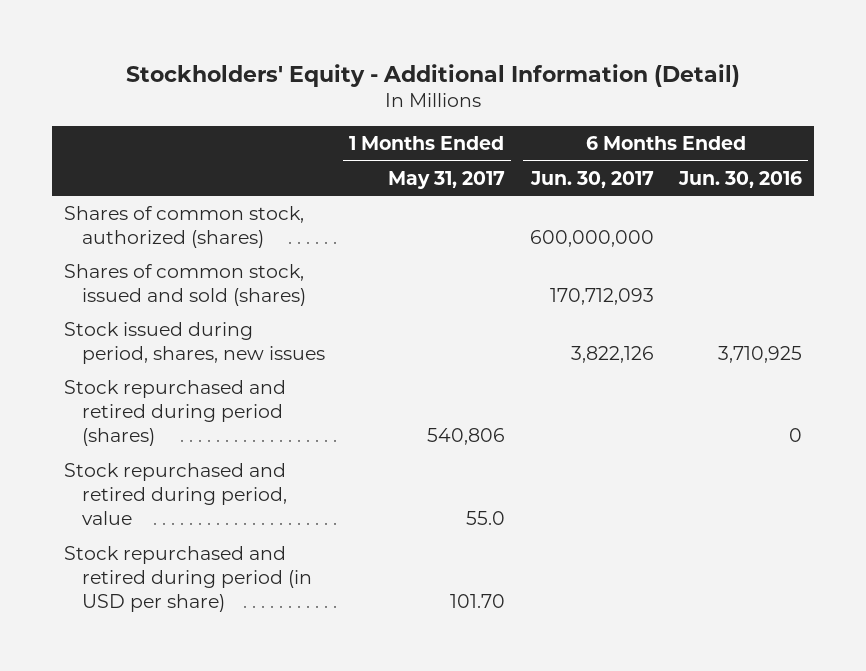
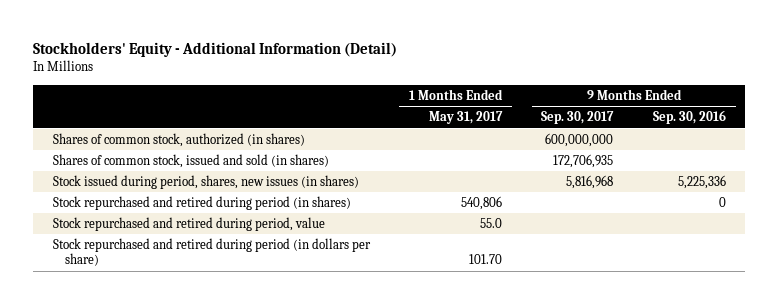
- | 1 Months Ended May 31, 2017 | 6 Months Ended Jun. 30, 2017 | 6 Months Ended Jun. 30, 2016
+ | 1 Months Ended May 31, 2017 | 9 Months Ended Sep. 30, 2017 | 9 Months Ended Sep. 30, 2016
- Shares of common stock, authorized (shares) | | 600,000,000 |
- Shares of common stock, issued and sold (shares) | | 170,712,093 |
- Stock issued during period, shares, new issues | | 3,822,126 | 3,710,925
- Stock repurchased and retired during period (shares) | 540,806 | | 0
+ Shares of common stock, authorized (in shares) | | 600,000,000 |
+ Shares of common stock, issued and sold (in shares) | | 172,706,935 |
+ Stock issued during period, shares, new issues (in shares) | | 5,816,968 | 5,225,336
+ Stock repurchased and retired during period (in shares) | 540,806 | | 0
- Stock repurchased and retired during period (in USD per share) | 101.70 | |
+ Stock repurchased and retired during period (in dollars per share) | 101.70 | |

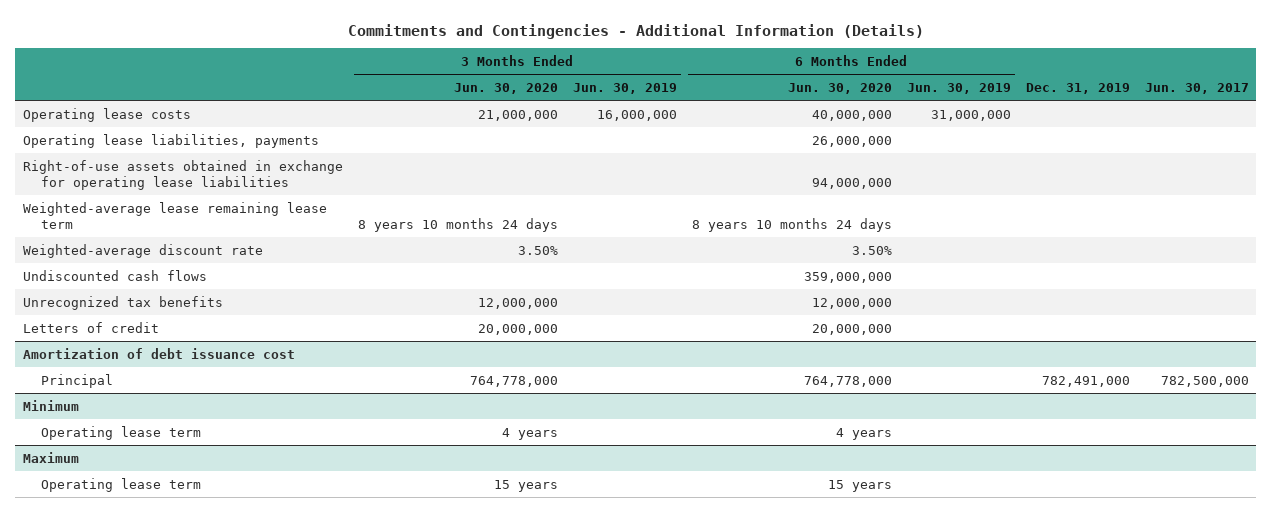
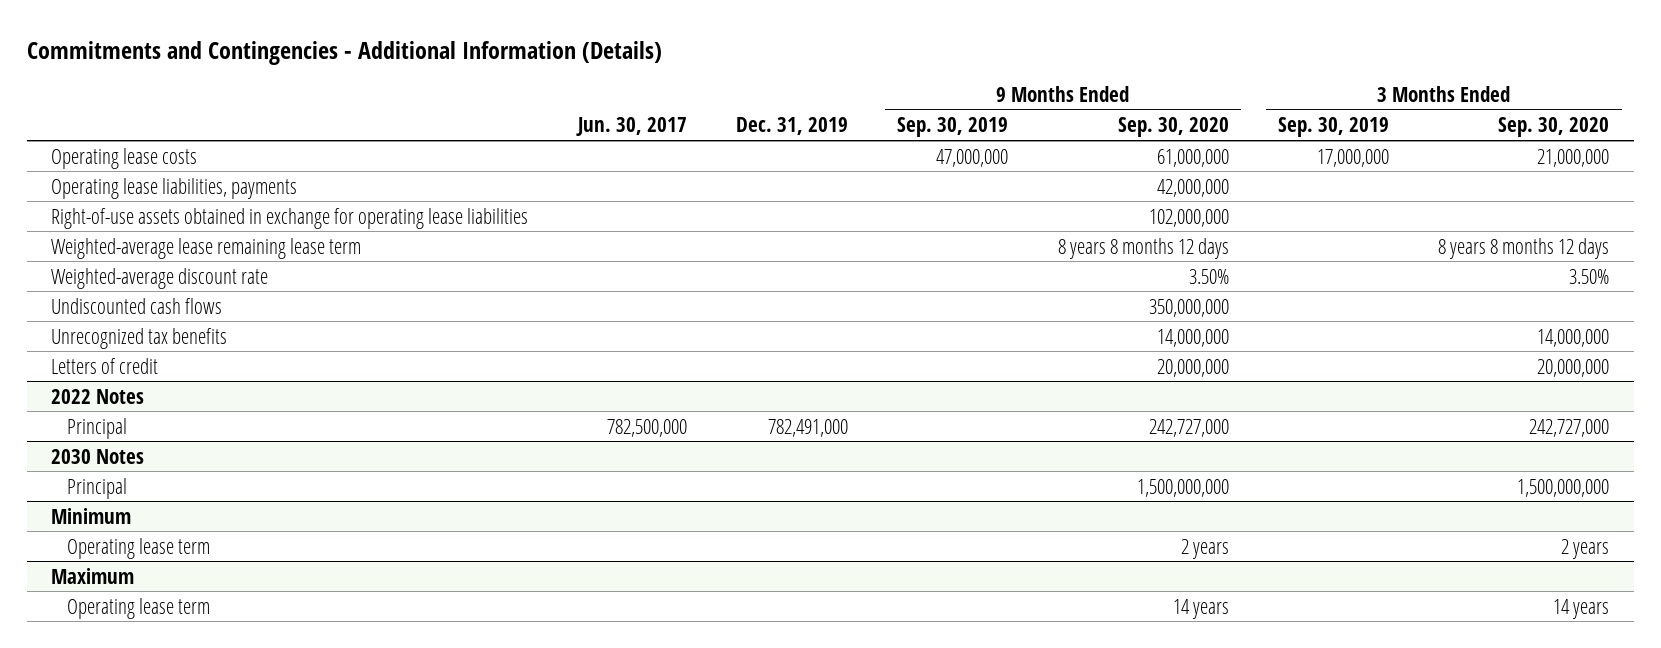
- | 3 Months Ended Jun. 30, 2020 | 3 Months Ended Jun. 30, 2019 | 6 Months Ended Jun. 30, 2020 | 6 Months Ended Jun. 30, 2019 | Dec. 31, 2019 | Jun. 30, 2017
+ | Jun. 30, 2017 | Dec. 31, 2019 | 9 Months Ended Sep. 30, 2019 | 9 Months Ended Sep. 30, 2020 | 3 Months Ended Sep. 30, 2019 | 3 Months Ended Sep. 30, 2020
- Amortization of debt issuance cost
+ 2022 Notes
+ 2030 Notes
+ Principal | | | | 1,500,000,000 | | 1,500,000,000

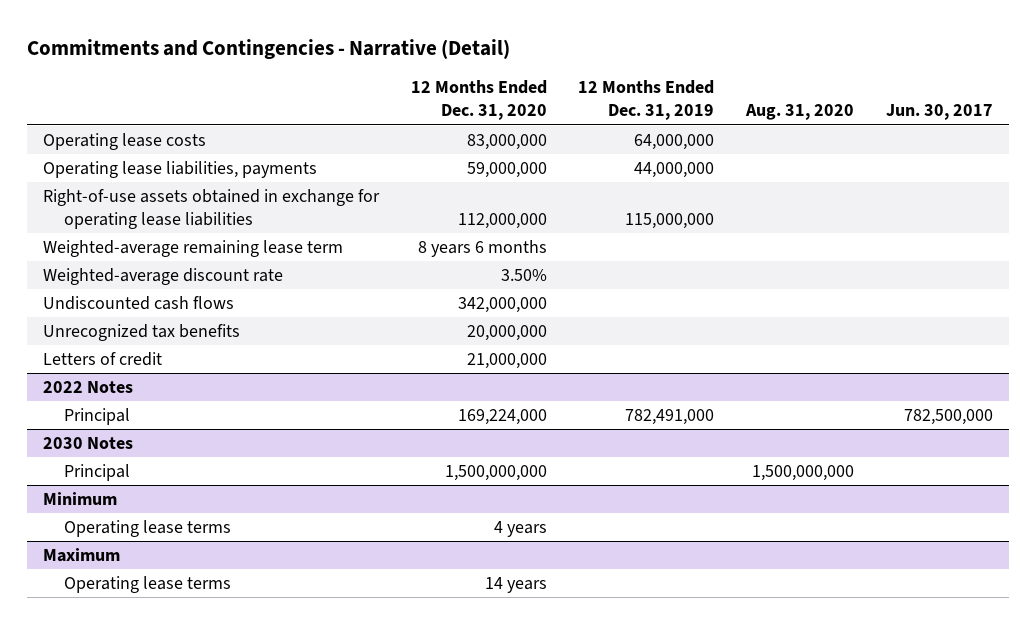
- Commitments and Contingencies - Additional Information (Details)
+ Commitments and Contingencies - Narrative (Detail)
- | Jun. 30, 2017 | Dec. 31, 2019 | 9 Months Ended Sep. 30, 2019 | 9 Months Ended Sep. 30, 2020 | 3 Months Ended Sep. 30, 2019 | 3 Months Ended Sep. 30, 2020
+ | 12 Months Ended Dec. 31, 2020 | 12 Months Ended Dec. 31, 2019 | Aug. 31, 2020 | Jun. 30, 2017
- Weighted-average lease remaining lease term | | | | 8 years 8 months 12 days | | 8 years 8 months 12 days
+ Weighted-average remaining lease term | 8 years 6 months | | |
@ Minimum
- Operating lease term | | | | 2 years | | 2 years
+ Operating lease terms | 4 years | | |
@ Maximum
- Operating lease term | | | | 14 years | | 14 years
+ Operating lease terms | 14 years | | |

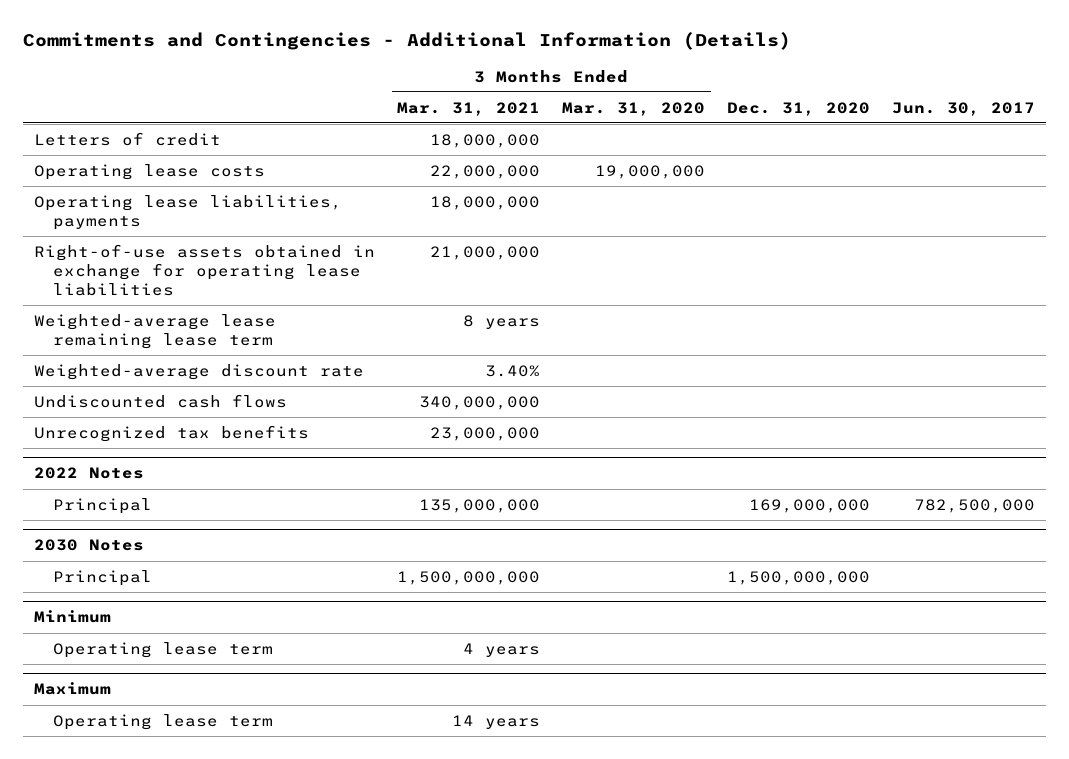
- Commitments and Contingencies - Narrative (Detail)
+ Commitments and Contingencies - Additional Information (Details)
- | 12 Months Ended Dec. 31, 2020 | 12 Months Ended Dec. 31, 2019 | Aug. 31, 2020 | Jun. 30, 2017
+ | 3 Months Ended Mar. 31, 2021 | 3 Months Ended Mar. 31, 2020 | Dec. 31, 2020 | Jun. 30, 2017
moved up: Letters of credit | 18,000,000 | | |
- Weighted-average remaining lease term | 8 years 6 months | | |
+ Weighted-average lease remaining lease term | 8 years | | |
@ Minimum
- Operating lease terms | 4 years | | |
+ Operating lease term | 4 years | | |
@ Maximum
- Operating lease terms | 14 years | | |
+ Operating lease term | 14 years | | |

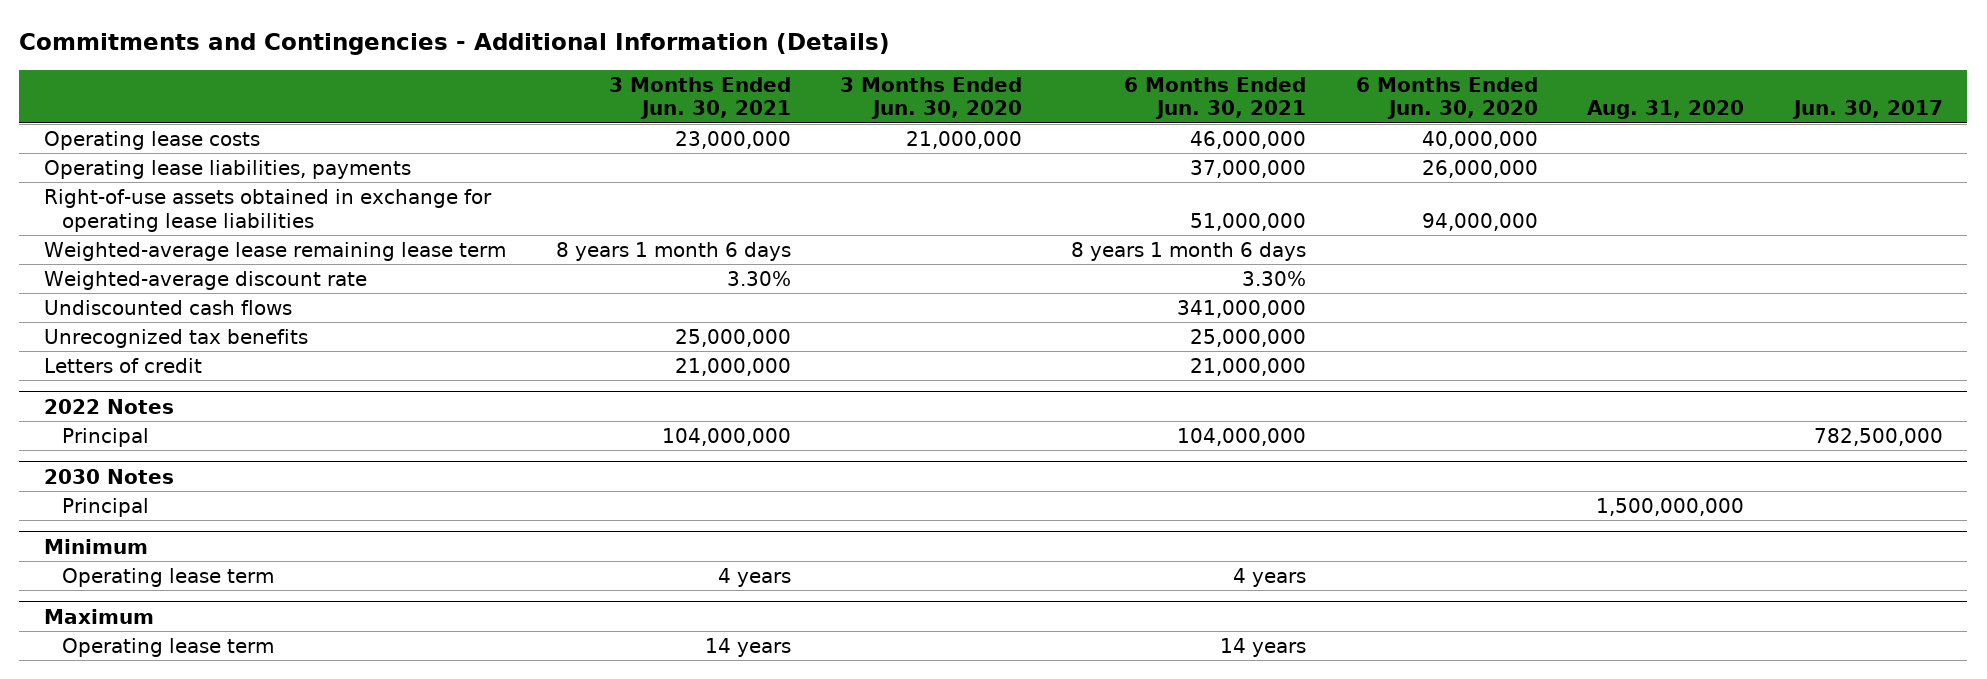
- | 3 Months Ended Mar. 31, 2021 | 3 Months Ended Mar. 31, 2020 | Dec. 31, 2020 | Jun. 30, 2017
+ | 3 Months Ended Jun. 30, 2021 | 3 Months Ended Jun. 30, 2020 | 6 Months Ended Jun. 30, 2021 | 6 Months Ended Jun. 30, 2020 | Aug. 31, 2020 | Jun. 30, 2017
moved down: Letters of credit | 21,000,000 | | 21,000,000 | | |

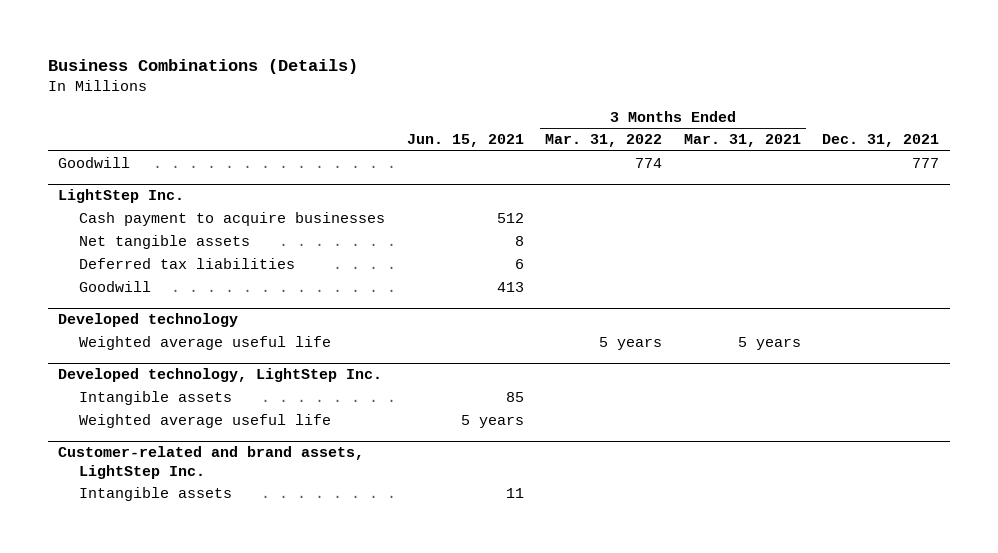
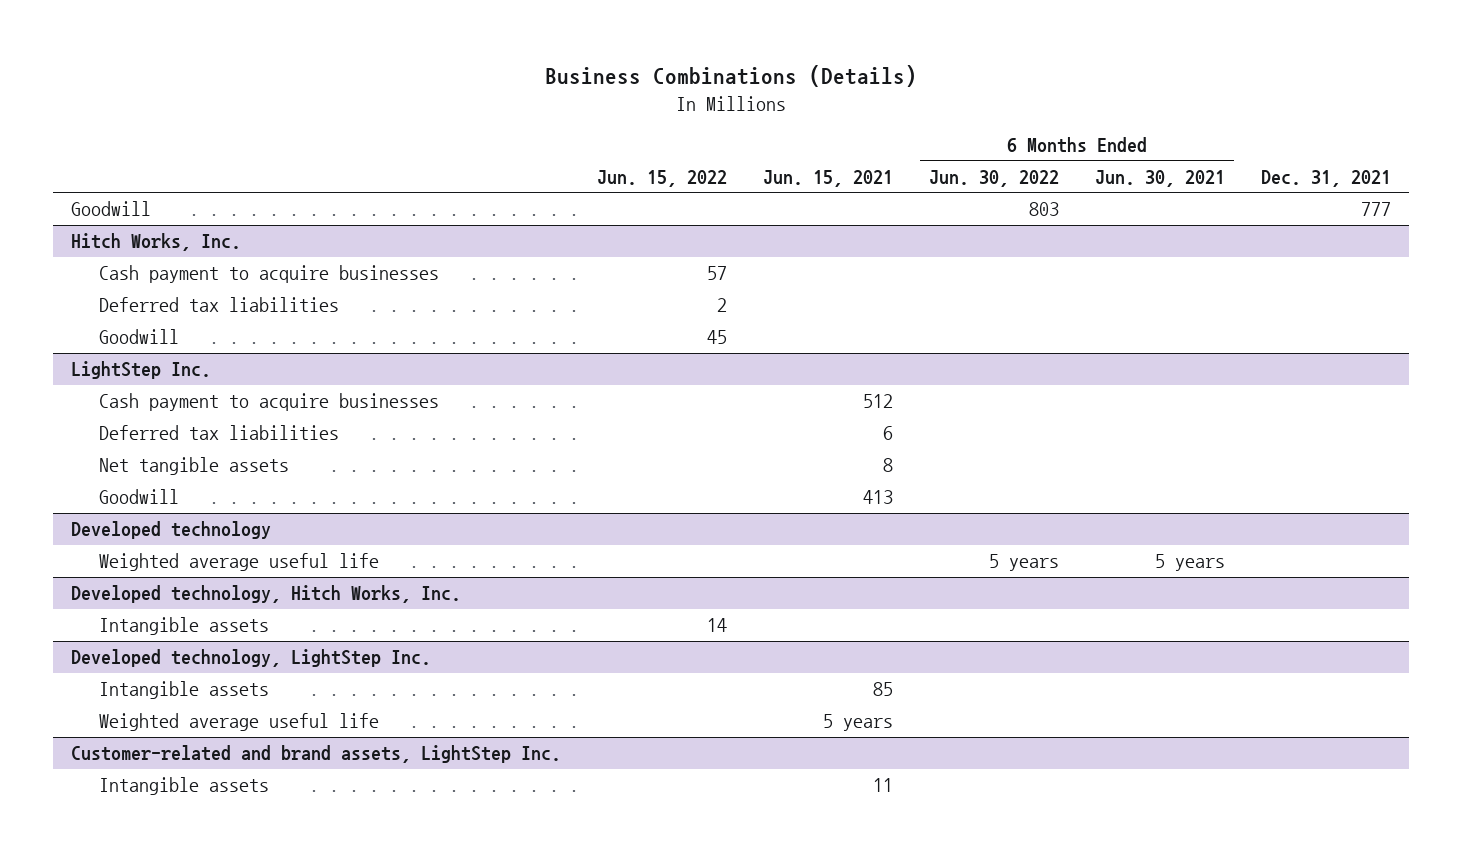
- | Jun. 15, 2021 | 3 Months Ended Mar. 31, 2022 | 3 Months Ended Mar. 31, 2021 | Dec. 31, 2021
+ | Jun. 15, 2022 | Jun. 15, 2021 | 6 Months Ended Jun. 30, 2022 | 6 Months Ended Jun. 30, 2021 | Dec. 31, 2021
+ Hitch Works, Inc.
+ Cash payment to acquire businesses | 57 | | | |
+ Deferred tax liabilities | 2 | | | |
+ Goodwill | 45 | | | |
@ LightStep Inc.
moved down: Net tangible assets | | 8 | | |
+ Developed technology, Hitch Works, Inc.
+ Intangible assets | 14 | | | |

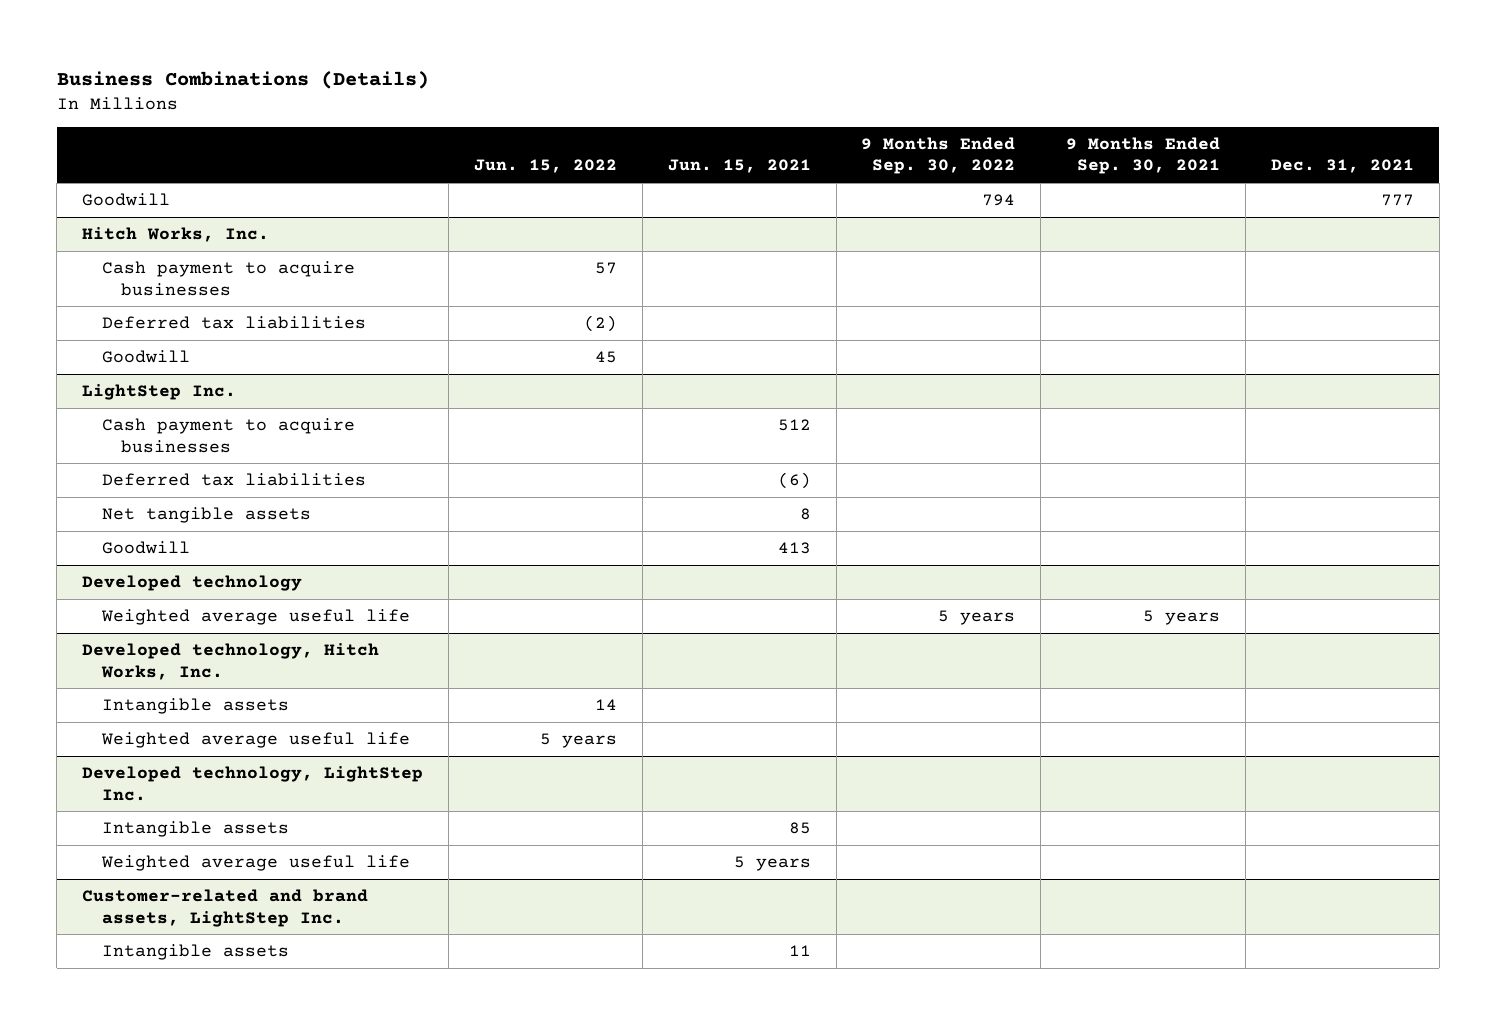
- | Jun. 15, 2022 | Jun. 15, 2021 | 6 Months Ended Jun. 30, 2022 | 6 Months Ended Jun. 30, 2021 | Dec. 31, 2021
+ | Jun. 15, 2022 | Jun. 15, 2021 | 9 Months Ended Sep. 30, 2022 | 9 Months Ended Sep. 30, 2021 | Dec. 31, 2021
@ Hitch Works, Inc.
- Deferred tax liabilities | 2 | | | |
+ Deferred tax liabilities | (2) | | | |
@ LightStep Inc.
- Deferred tax liabilities | | 6 | | |
+ Deferred tax liabilities | | (6) | | |
@ Developed technology, Hitch Works, Inc.
+ Weighted average useful life | 5 years | | | |

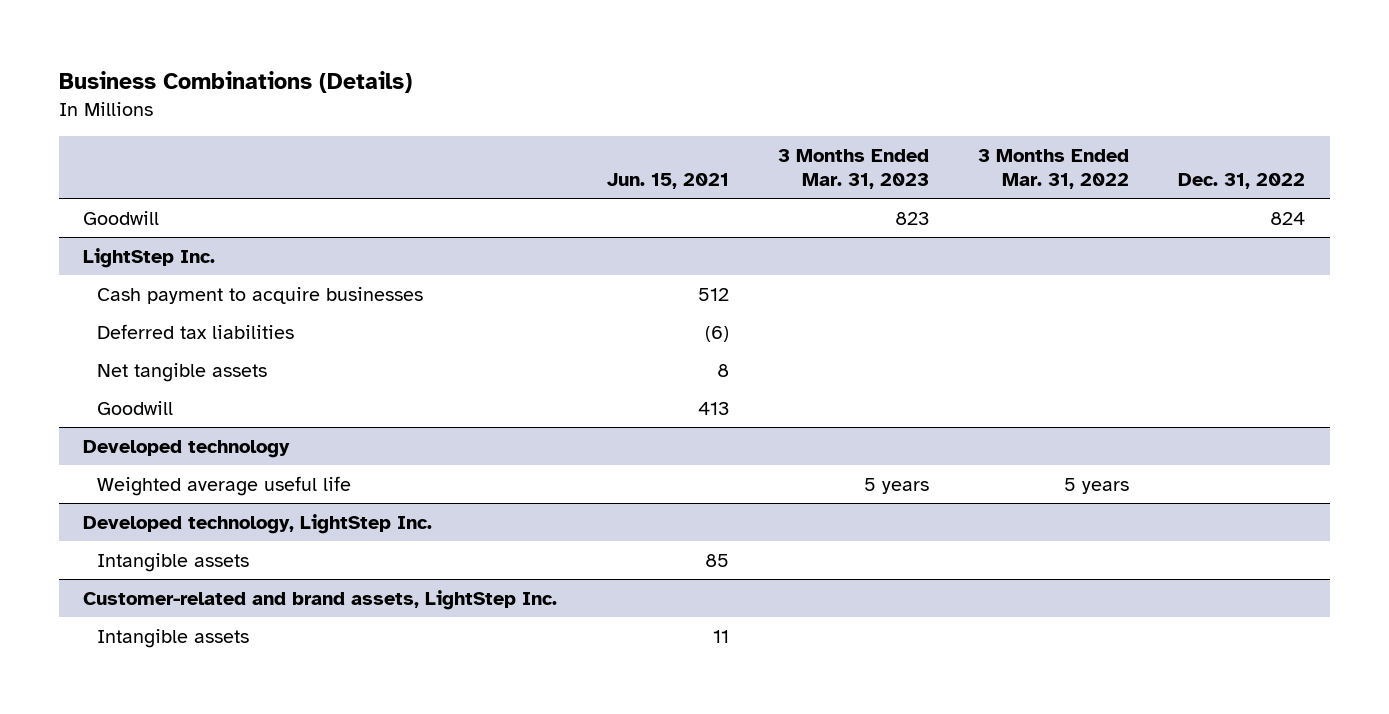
- | Jun. 15, 2022 | Jun. 15, 2021 | 9 Months Ended Sep. 30, 2022 | 9 Months Ended Sep. 30, 2021 | Dec. 31, 2021
+ | Jun. 15, 2021 | 3 Months Ended Mar. 31, 2023 | 3 Months Ended Mar. 31, 2022 | Dec. 31, 2022
- Hitch Works, Inc.
- Cash payment to acquire businesses | 57 | | | |
- Deferred tax liabilities | (2) | | | |
- Goodwill | 45 | | | |
- Developed technology, Hitch Works, Inc.
- Intangible assets | 14 | | | |
- Weighted average useful life | 5 years | | | |
@ Developed technology, LightStep Inc.
- Weighted average useful life | | 5 years | | |

